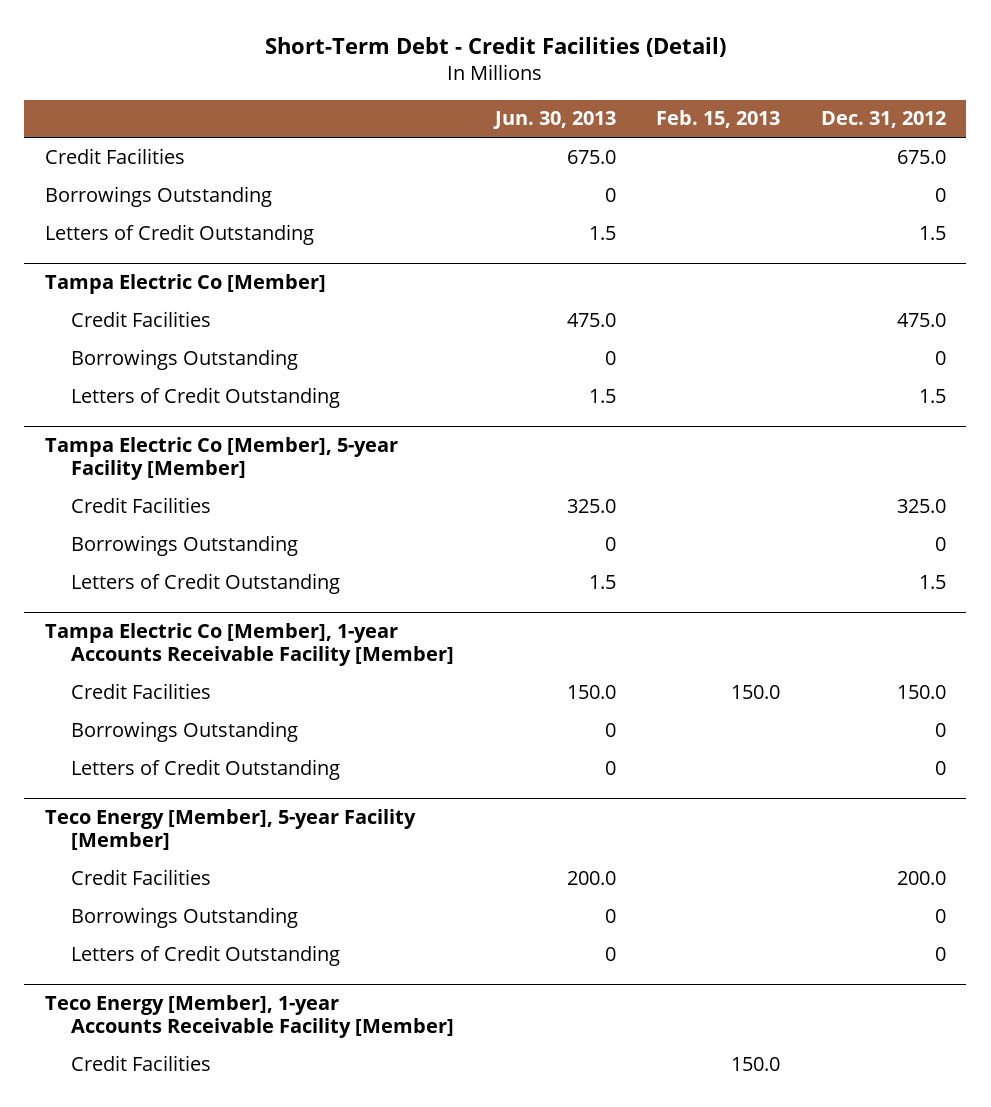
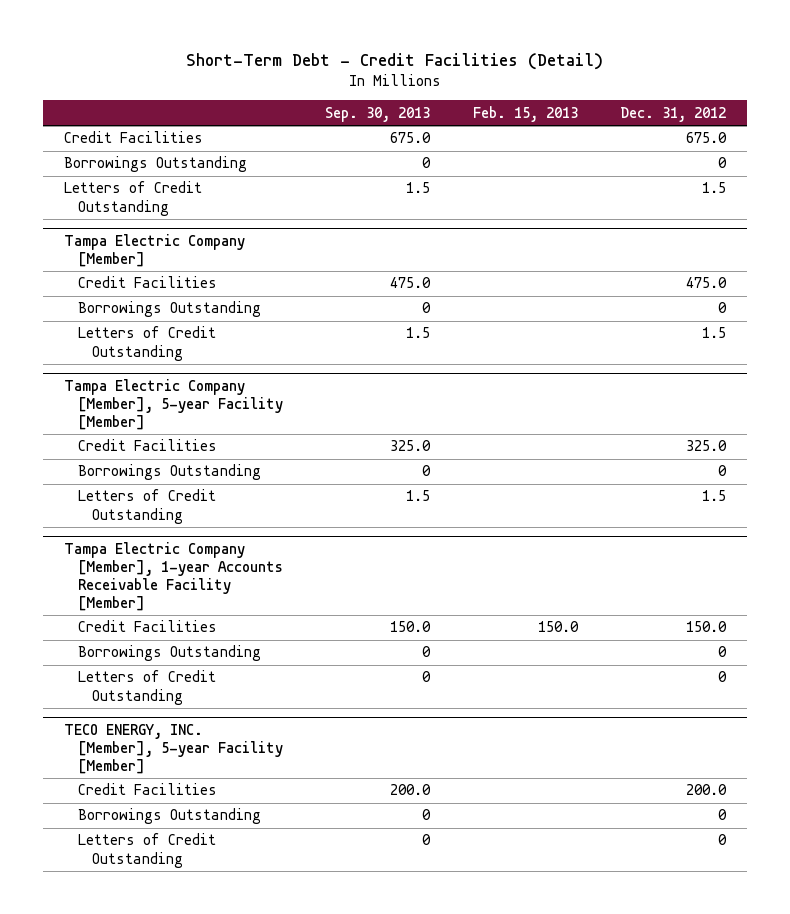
- | Jun. 30, 2013 | Feb. 15, 2013 | Dec. 31, 2012
+ | Sep. 30, 2013 | Feb. 15, 2013 | Dec. 31, 2012
- Tampa Electric Co [Member]
+ Tampa Electric Company [Member]
- Tampa Electric Co [Member], 5-year Facility [Member]
+ Tampa Electric Company [Member], 5-year Facility [Member]
- Tampa Electric Co [Member], 1-year Accounts Receivable Facility [Member]
+ Tampa Electric Company [Member], 1-year Accounts Receivable Facility [Member]
- Teco Energy [Member], 5-year Facility [Member]
+ TECO ENERGY, INC. [Member], 5-year Facility [Member]
- Teco Energy [Member], 1-year Accounts Receivable Facility [Member]
- Credit Facilities | | 150.0 |

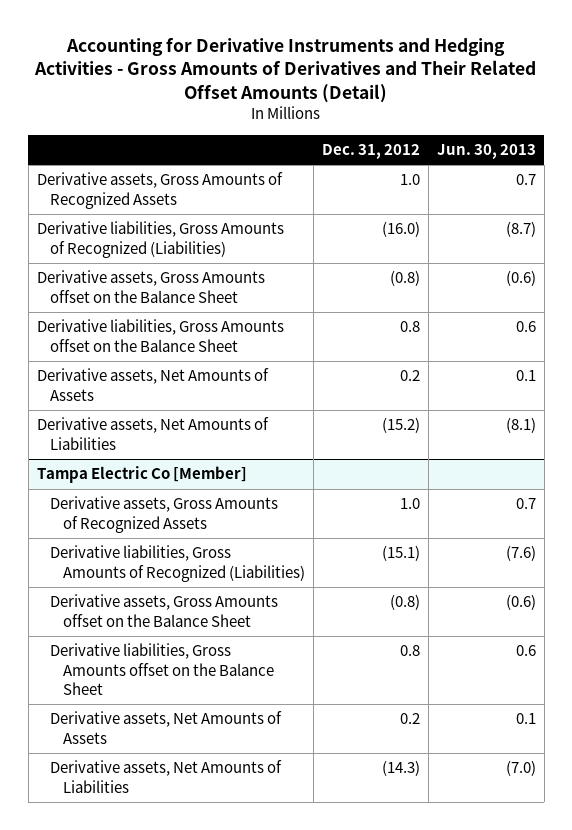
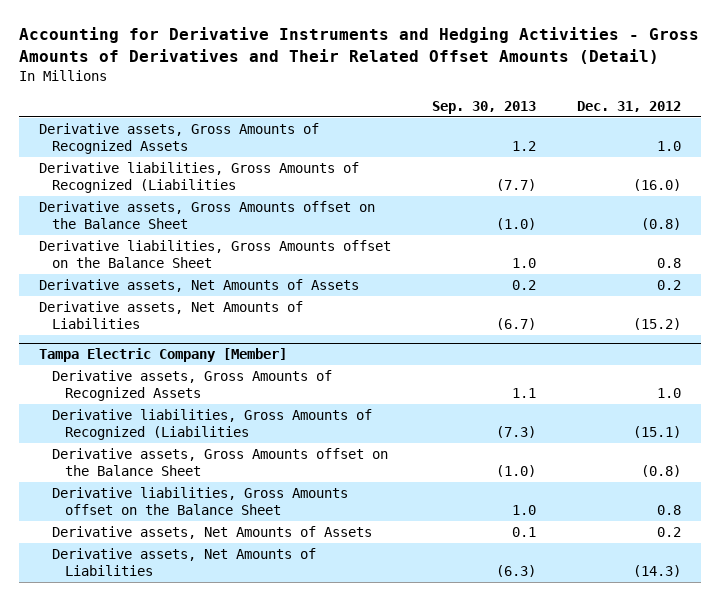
- | Dec. 31, 2012 | Jun. 30, 2013
+ | Sep. 30, 2013 | Dec. 31, 2012
- Derivative liabilities, Gross Amounts of Recognized (Liabilities) | (16.0) | (8.7)
+ Derivative liabilities, Gross Amounts of Recognized (Liabilities | (7.7) | (16.0)
- Tampa Electric Co [Member]
+ Tampa Electric Company [Member]
- Derivative liabilities, Gross Amounts of Recognized (Liabilities) | (15.1) | (7.6)
+ Derivative liabilities, Gross Amounts of Recognized (Liabilities | (7.3) | (15.1)

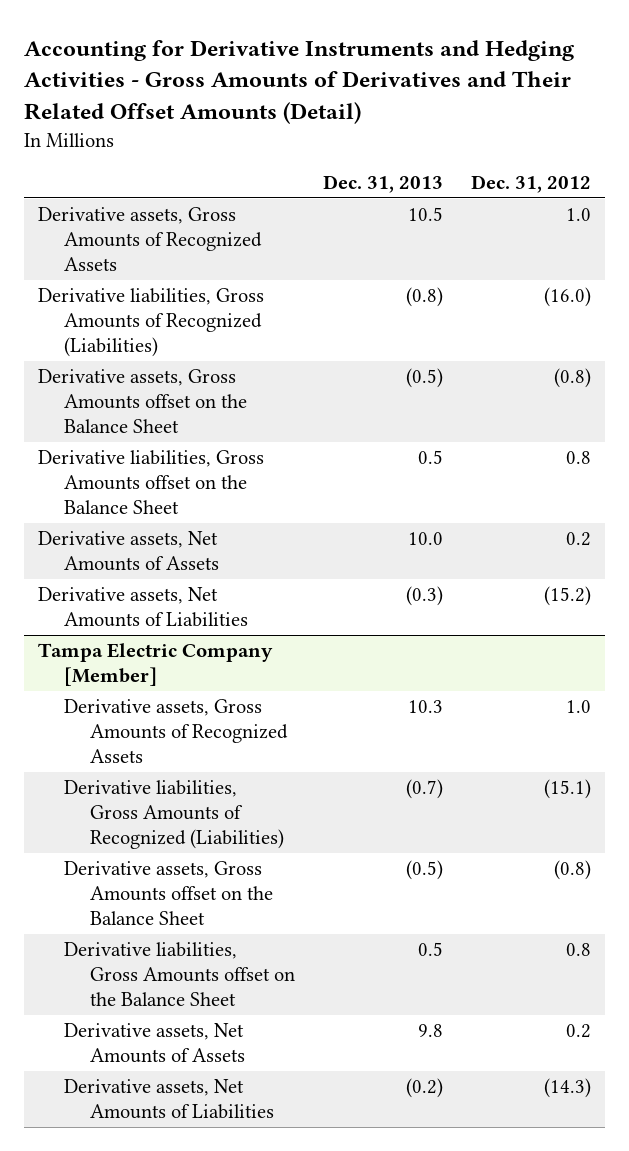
- | Sep. 30, 2013 | Dec. 31, 2012
+ | Dec. 31, 2013 | Dec. 31, 2012
- Derivative liabilities, Gross Amounts of Recognized (Liabilities | (7.7) | (16.0)
+ Derivative liabilities, Gross Amounts of Recognized (Liabilities) | (0.8) | (16.0)
@ Tampa Electric Company [Member]
- Derivative liabilities, Gross Amounts of Recognized (Liabilities | (7.3) | (15.1)
+ Derivative liabilities, Gross Amounts of Recognized (Liabilities) | (0.7) | (15.1)

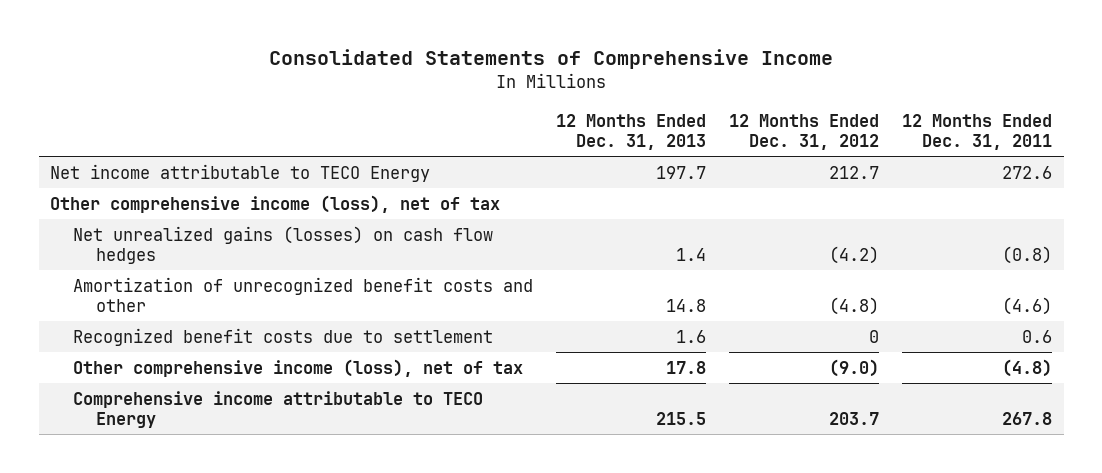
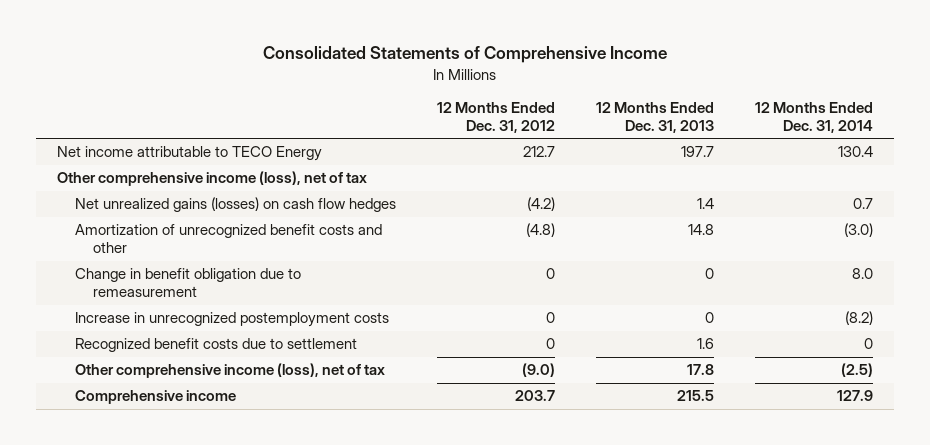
- | 12 Months Ended Dec. 31, 2013 | 12 Months Ended Dec. 31, 2012 | 12 Months Ended Dec. 31, 2011
+ | 12 Months Ended Dec. 31, 2012 | 12 Months Ended Dec. 31, 2013 | 12 Months Ended Dec. 31, 2014
+ Change in benefit obligation due to remeasurement | 0 | 0 | 8.0
+ Increase in unrecognized postemployment costs | 0 | 0 | (8.2)
- Comprehensive income attributable to TECO Energy | 215.5 | 203.7 | 267.8
+ Comprehensive income | 203.7 | 215.5 | 127.9

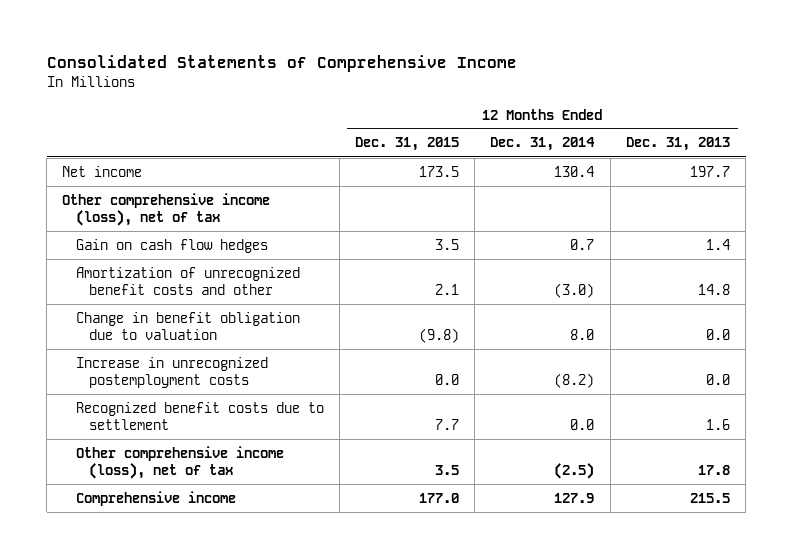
- | 12 Months Ended Dec. 31, 2012 | 12 Months Ended Dec. 31, 2013 | 12 Months Ended Dec. 31, 2014
+ | 12 Months Ended Dec. 31, 2015 | 12 Months Ended Dec. 31, 2014 | 12 Months Ended Dec. 31, 2013
- Net income attributable to TECO Energy | 212.7 | 197.7 | 130.4
+ Net income | 173.5 | 130.4 | 197.7
- Net unrealized gains (losses) on cash flow hedges | (4.2) | 1.4 | 0.7
+ Gain on cash flow hedges | 3.5 | 0.7 | 1.4
- Change in benefit obligation due to remeasurement | 0 | 0 | 8.0
- Increase in unrecognized postemployment costs | 0 | 0 | (8.2)
- Recognized benefit costs due to settlement | 0 | 1.6 | 0
+ Change in benefit obligation due to valuation | (9.8) | 8.0 | 0.0
+ Increase in unrecognized postemployment costs | 0.0 | (8.2) | 0.0
+ Recognized benefit costs due to settlement | 7.7 | 0.0 | 1.6

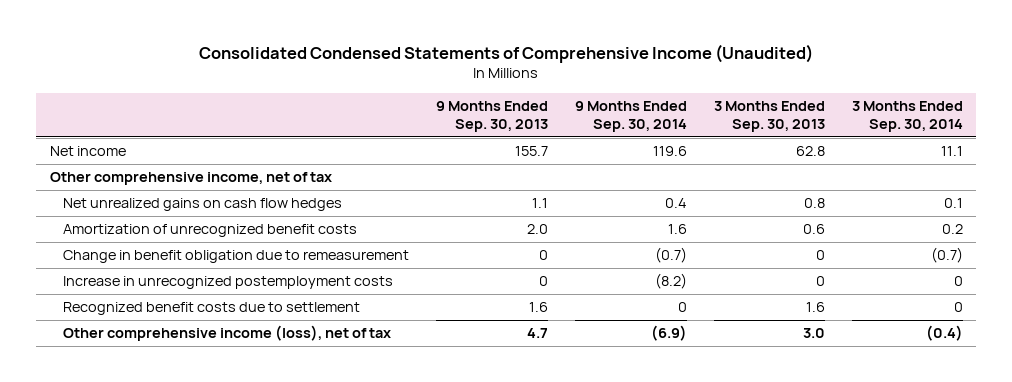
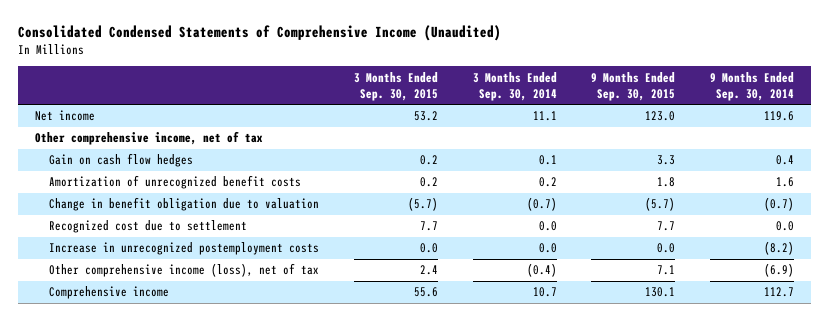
- | 9 Months Ended Sep. 30, 2013 | 9 Months Ended Sep. 30, 2014 | 3 Months Ended Sep. 30, 2013 | 3 Months Ended Sep. 30, 2014
+ | 3 Months Ended Sep. 30, 2015 | 3 Months Ended Sep. 30, 2014 | 9 Months Ended Sep. 30, 2015 | 9 Months Ended Sep. 30, 2014
- Net unrealized gains on cash flow hedges | 1.1 | 0.4 | 0.8 | 0.1
+ Gain on cash flow hedges | 0.2 | 0.1 | 3.3 | 0.4
- Change in benefit obligation due to remeasurement | 0 | (0.7) | 0 | (0.7)
- Increase in unrecognized postemployment costs | 0 | (8.2) | 0 | 0
- Recognized benefit costs due to settlement | 1.6 | 0 | 1.6 | 0
+ Change in benefit obligation due to valuation | (5.7) | (0.7) | (5.7) | (0.7)
+ Recognized cost due to settlement | 7.7 | 0.0 | 7.7 | 0.0
+ Increase in unrecognized postemployment costs | 0.0 | 0.0 | 0.0 | (8.2)
+ Comprehensive income | 55.6 | 10.7 | 130.1 | 112.7

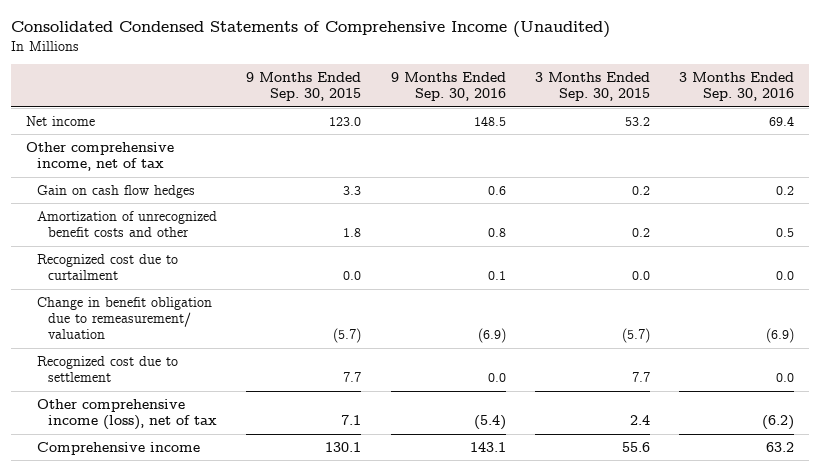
- | 3 Months Ended Sep. 30, 2015 | 3 Months Ended Sep. 30, 2014 | 9 Months Ended Sep. 30, 2015 | 9 Months Ended Sep. 30, 2014
+ | 9 Months Ended Sep. 30, 2015 | 9 Months Ended Sep. 30, 2016 | 3 Months Ended Sep. 30, 2015 | 3 Months Ended Sep. 30, 2016
- Amortization of unrecognized benefit costs | 0.2 | 0.2 | 1.8 | 1.6
- Change in benefit obligation due to valuation | (5.7) | (0.7) | (5.7) | (0.7)
+ Amortization of unrecognized benefit costs and other | 1.8 | 0.8 | 0.2 | 0.5
+ Recognized cost due to curtailment | 0.0 | 0.1 | 0.0 | 0.0
+ Change in benefit obligation due to remeasurement/ valuation | (5.7) | (6.9) | (5.7) | (6.9)
- Increase in unrecognized postemployment costs | 0.0 | 0.0 | 0.0 | (8.2)

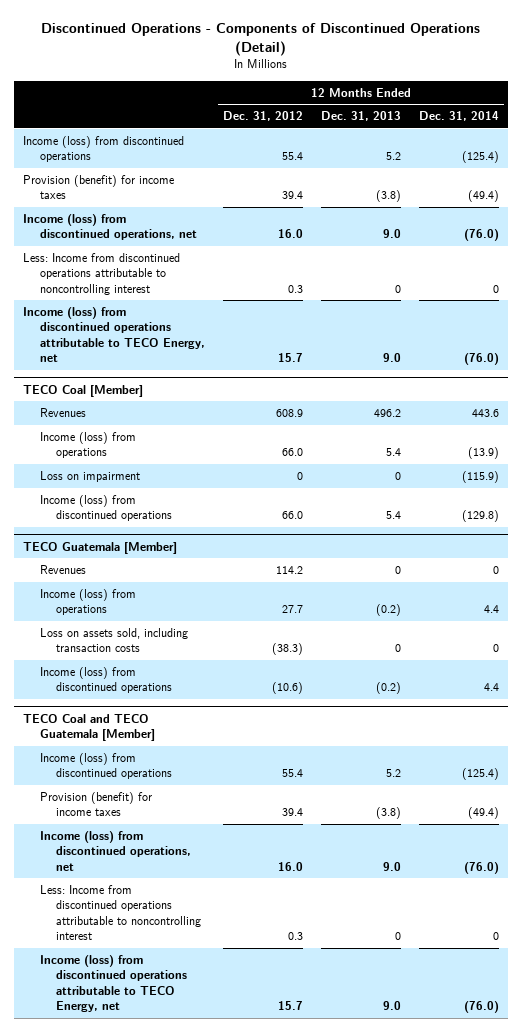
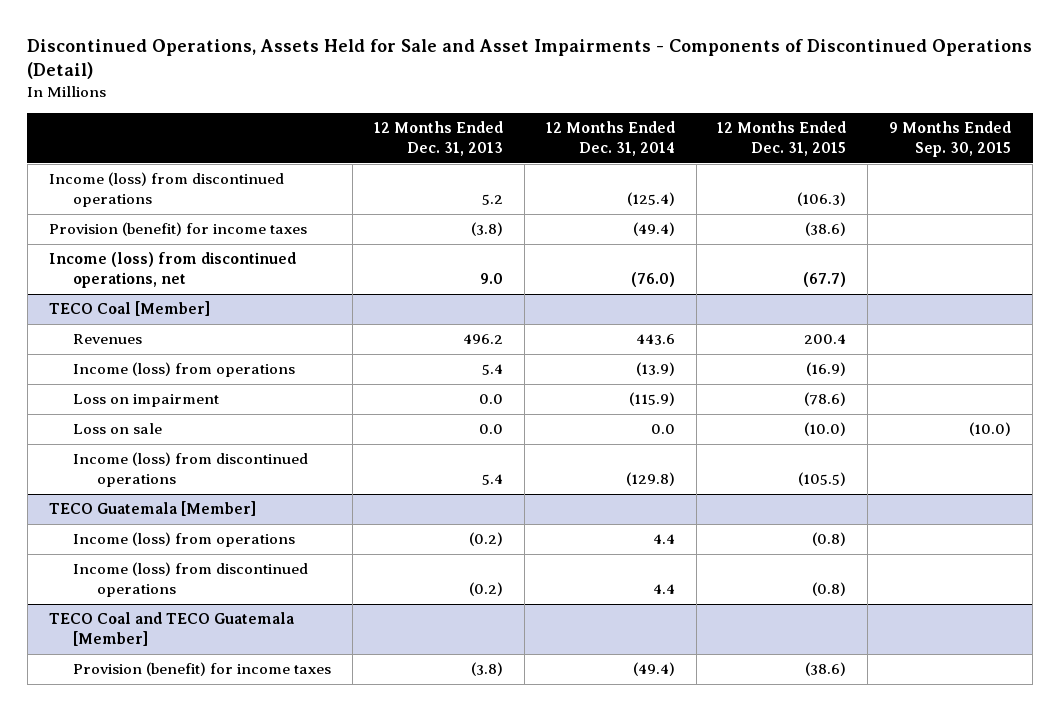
- Discontinued Operations - Components of Discontinued Operations (Detail)
+ Discontinued Operations, Assets Held for Sale and Asset Impairments - Components of Discontinued Operations (Detail)
- | 12 Months Ended Dec. 31, 2012 | 12 Months Ended Dec. 31, 2013 | 12 Months Ended Dec. 31, 2014
+ | 12 Months Ended Dec. 31, 2013 | 12 Months Ended Dec. 31, 2014 | 12 Months Ended Dec. 31, 2015 | 9 Months Ended Sep. 30, 2015
- Less: Income from discontinued operations attributable to noncontrolling interest | 0.3 | 0 | 0
- Income (loss) from discontinued operations attributable to TECO Energy, net | 15.7 | 9.0 | (76.0)
@ TECO Coal [Member]
- Loss on impairment | 0 | 0 | (115.9)
+ Loss on impairment | 0.0 | (115.9) | (78.6) |
+ Loss on sale | 0.0 | 0.0 | (10.0) | (10.0)
@ TECO Guatemala [Member]
- Revenues | 114.2 | 0 | 0
- Loss on assets sold, including transaction costs | (38.3) | 0 | 0
@ TECO Coal and TECO Guatemala [Member]
- Income (loss) from discontinued operations | 55.4 | 5.2 | (125.4)
- Income (loss) from discontinued operations, net | 16.0 | 9.0 | (76.0)
- Less: Income from discontinued operations attributable to noncontrolling interest | 0.3 | 0 | 0
- Income (loss) from discontinued operations attributable to TECO Energy, net | 15.7 | 9.0 | (76.0)

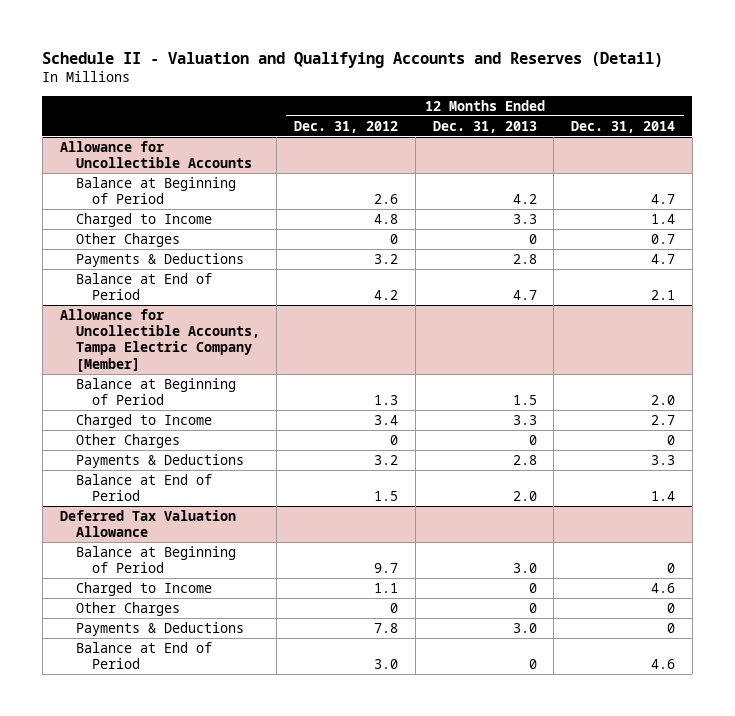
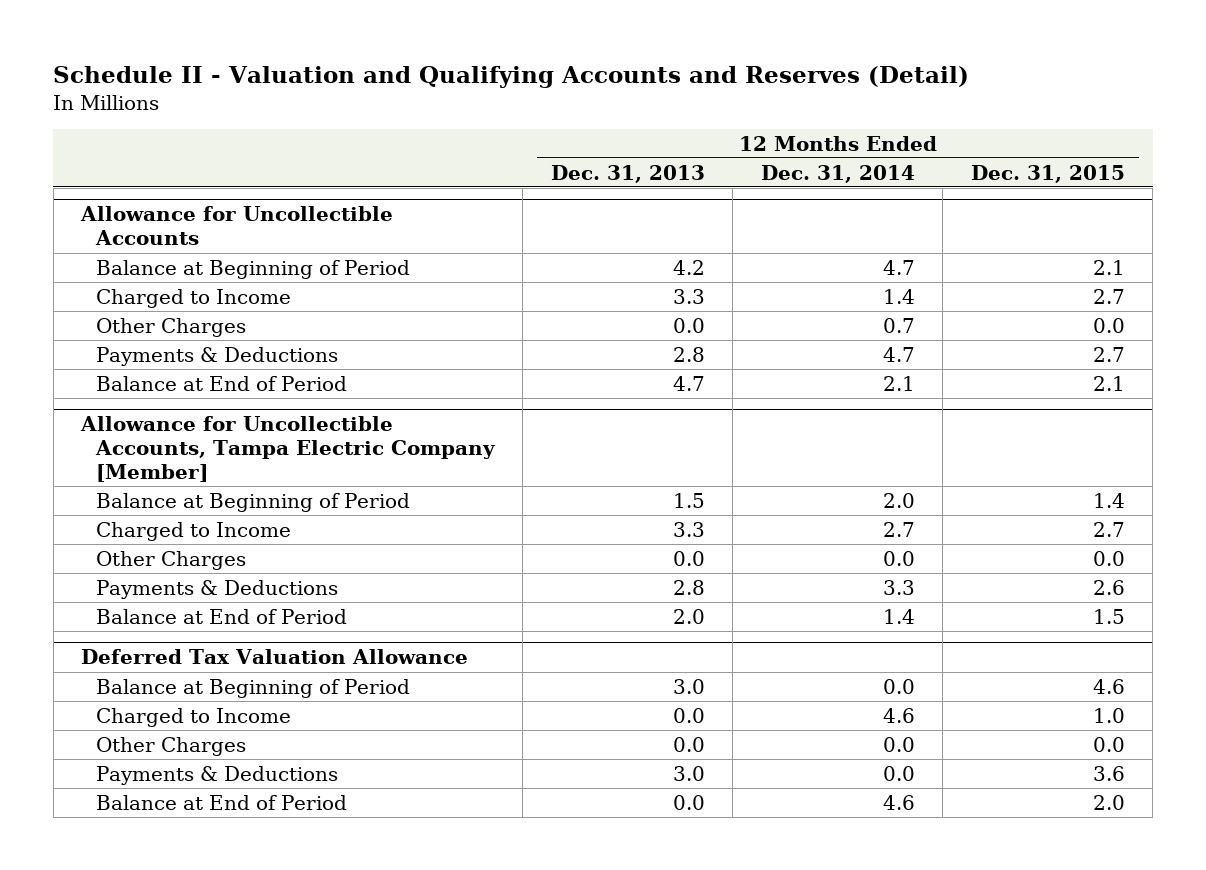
- | 12 Months Ended Dec. 31, 2012 | 12 Months Ended Dec. 31, 2013 | 12 Months Ended Dec. 31, 2014
+ | 12 Months Ended Dec. 31, 2013 | 12 Months Ended Dec. 31, 2014 | 12 Months Ended Dec. 31, 2015
@ Allowance for Uncollectible Accounts
- Other Charges | 0 | 0 | 0.7
+ Other Charges | 0.0 | 0.7 | 0.0
@ Allowance for Uncollectible Accounts, Tampa Electric Company [Member]
- Other Charges | 0 | 0 | 0
+ Other Charges | 0.0 | 0.0 | 0.0
@ Deferred Tax Valuation Allowance
- Balance at Beginning of Period | 9.7 | 3.0 | 0
- Charged to Income | 1.1 | 0 | 4.6
- Other Charges | 0 | 0 | 0
- Payments & Deductions | 7.8 | 3.0 | 0
- Balance at End of Period | 3.0 | 0 | 4.6
+ Balance at Beginning of Period | 3.0 | 0.0 | 4.6
+ Charged to Income | 0.0 | 4.6 | 1.0
+ Other Charges | 0.0 | 0.0 | 0.0
+ Payments & Deductions | 3.0 | 0.0 | 3.6
+ Balance at End of Period | 0.0 | 4.6 | 2.0

